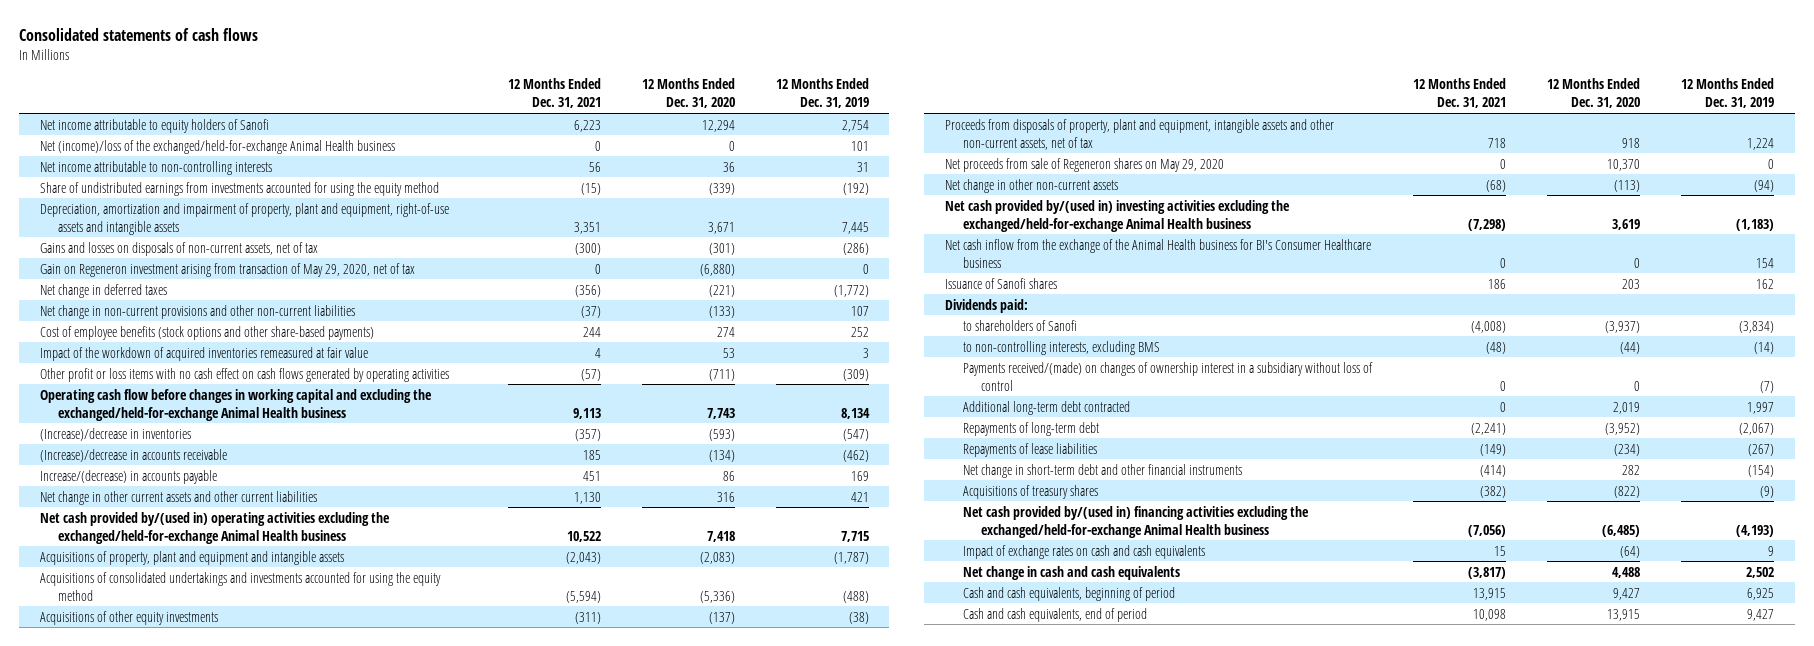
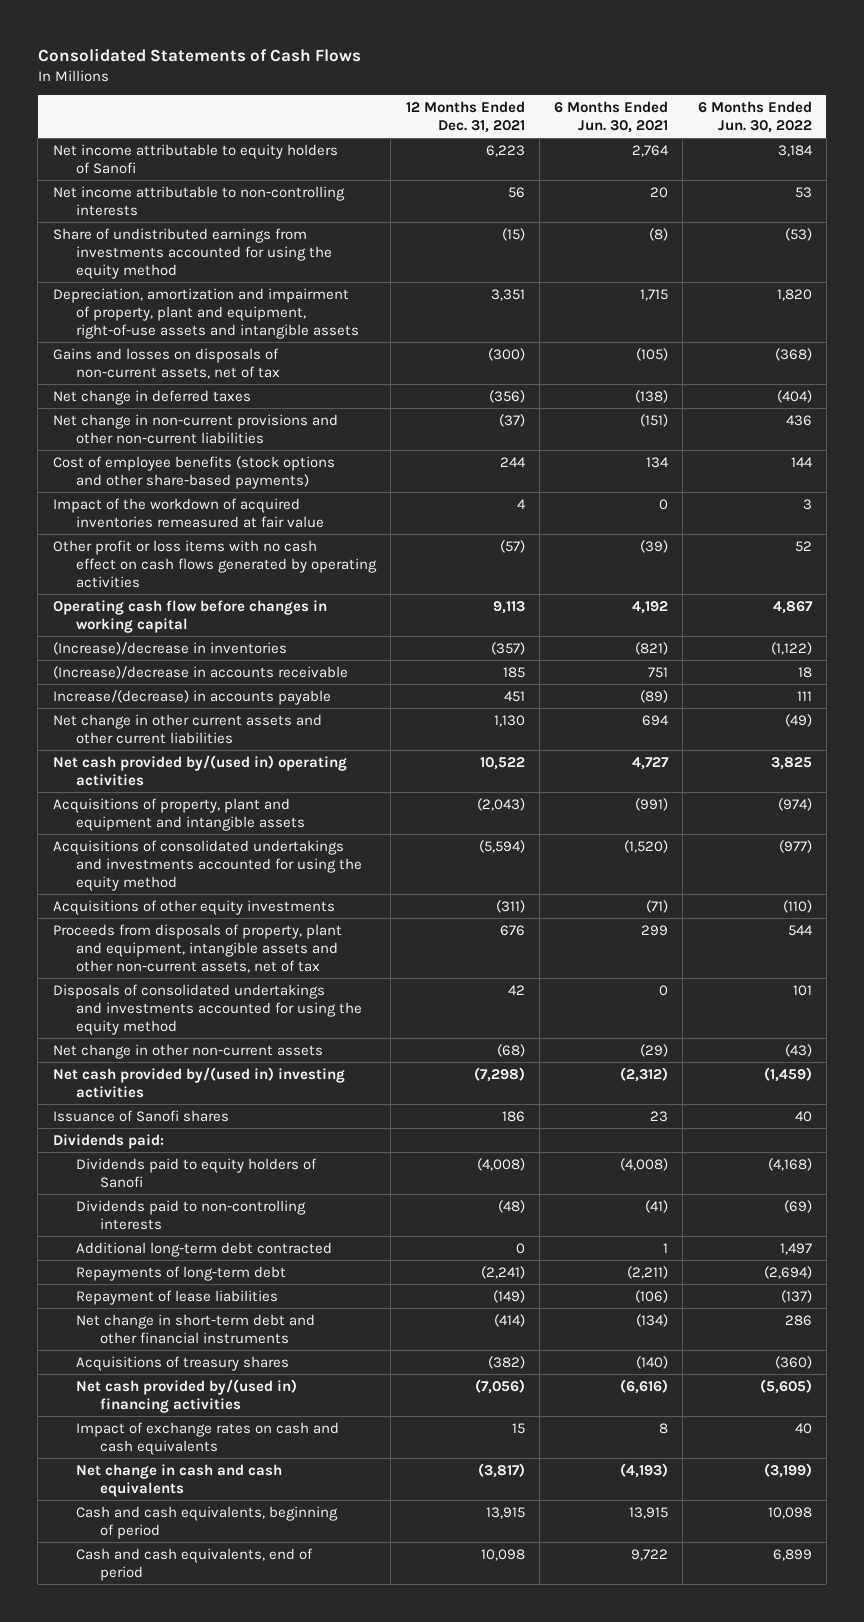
- Consolidated statements of cash flows
+ Consolidated Statements of Cash Flows
- | 12 Months Ended Dec. 31, 2021 | 12 Months Ended Dec. 31, 2020 | 12 Months Ended Dec. 31, 2019
+ | 12 Months Ended Dec. 31, 2021 | 6 Months Ended Jun. 30, 2021 | 6 Months Ended Jun. 30, 2022
- Net (income)/loss of the exchanged/held-for-exchange Animal Health business | 0 | 0 | 101
- Gain on Regeneron investment arising from transaction of May 29, 2020, net of tax | 0 | (6,880) | 0
- Operating cash flow before changes in working capital and excluding the exchanged/held-for-exchange Animal Health business | 9,113 | 7,743 | 8,134
+ Operating cash flow before changes in working capital | 9,113 | 4,192 | 4,867
- Net cash provided by/(used in) operating activities excluding the exchanged/held-for-exchange Animal Health business | 10,522 | 7,418 | 7,715
+ Net cash provided by/(used in) operating activities | 10,522 | 4,727 | 3,825
- Proceeds from disposals of property, plant and equipment, intangible assets and other non-current assets, net of tax | 718 | 918 | 1,224
- Net proceeds from sale of Regeneron shares on May 29, 2020 | 0 | 10,370 | 0
+ Proceeds from disposals of property, plant and equipment, intangible assets and other non-current assets, net of tax | 676 | 299 | 544
+ Disposals of consolidated undertakings and investments accounted for using the equity method | 42 | 0 | 101
- Net cash provided by/(used in) investing activities excluding the exchanged/held-for-exchange Animal Health business | (7,298) | 3,619 | (1,183)
- Net cash inflow from the exchange of the Animal Health business for BI's Consumer Healthcare business | 0 | 0 | 154
+ Net cash provided by/(used in) investing activities | (7,298) | (2,312) | (1,459)
- to shareholders of Sanofi | (4,008) | (3,937) | (3,834)
- to non-controlling interests, excluding BMS | (48) | (44) | (14)
- Payments received/(made) on changes of ownership interest in a subsidiary without loss of control | 0 | 0 | (7)
+ Dividends paid to equity holders of Sanofi | (4,008) | (4,008) | (4,168)
+ Dividends paid to non-controlling interests | (48) | (41) | (69)
- Repayments of lease liabilities | (149) | (234) | (267)
+ Repayment of lease liabilities | (149) | (106) | (137)
- Net cash provided by/(used in) financing activities excluding the exchanged/held-for-exchange Animal Health business | (7,056) | (6,485) | (4,193)
+ Net cash provided by/(used in) financing activities | (7,056) | (6,616) | (5,605)

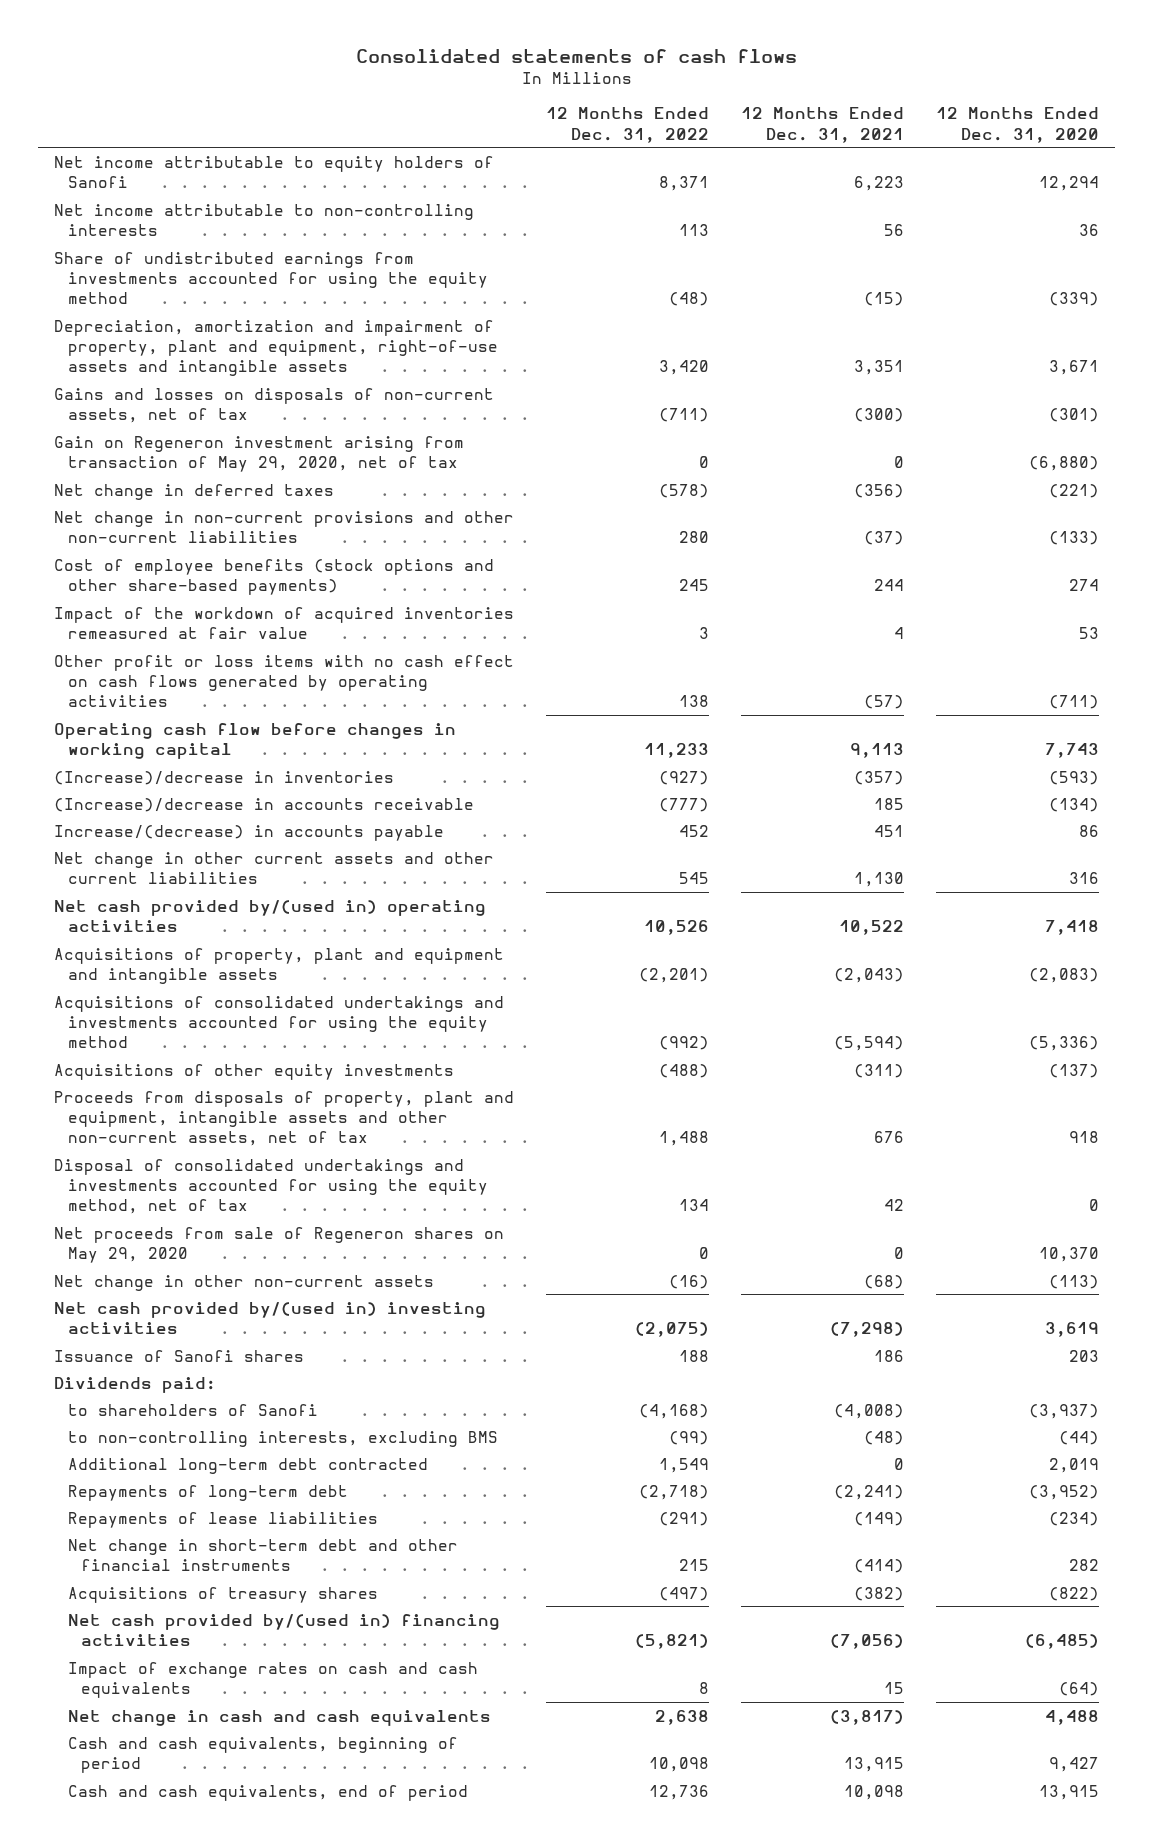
- Consolidated Statements of Cash Flows
+ Consolidated statements of cash flows
- | 12 Months Ended Dec. 31, 2021 | 6 Months Ended Jun. 30, 2021 | 6 Months Ended Jun. 30, 2022
+ | 12 Months Ended Dec. 31, 2022 | 12 Months Ended Dec. 31, 2021 | 12 Months Ended Dec. 31, 2020
+ Gain on Regeneron investment arising from transaction of May 29, 2020, net of tax | 0 | 0 | (6,880)
- Disposals of consolidated undertakings and investments accounted for using the equity method | 42 | 0 | 101
+ Disposal of consolidated undertakings and investments accounted for using the equity method, net of tax | 134 | 42 | 0
+ Net proceeds from sale of Regeneron shares on May 29, 2020 | 0 | 0 | 10,370
- Dividends paid to equity holders of Sanofi | (4,008) | (4,008) | (4,168)
- Dividends paid to non-controlling interests | (48) | (41) | (69)
+ to shareholders of Sanofi | (4,168) | (4,008) | (3,937)
+ to non-controlling interests, excluding BMS | (99) | (48) | (44)
- Repayment of lease liabilities | (149) | (106) | (137)
+ Repayments of lease liabilities | (291) | (149) | (234)

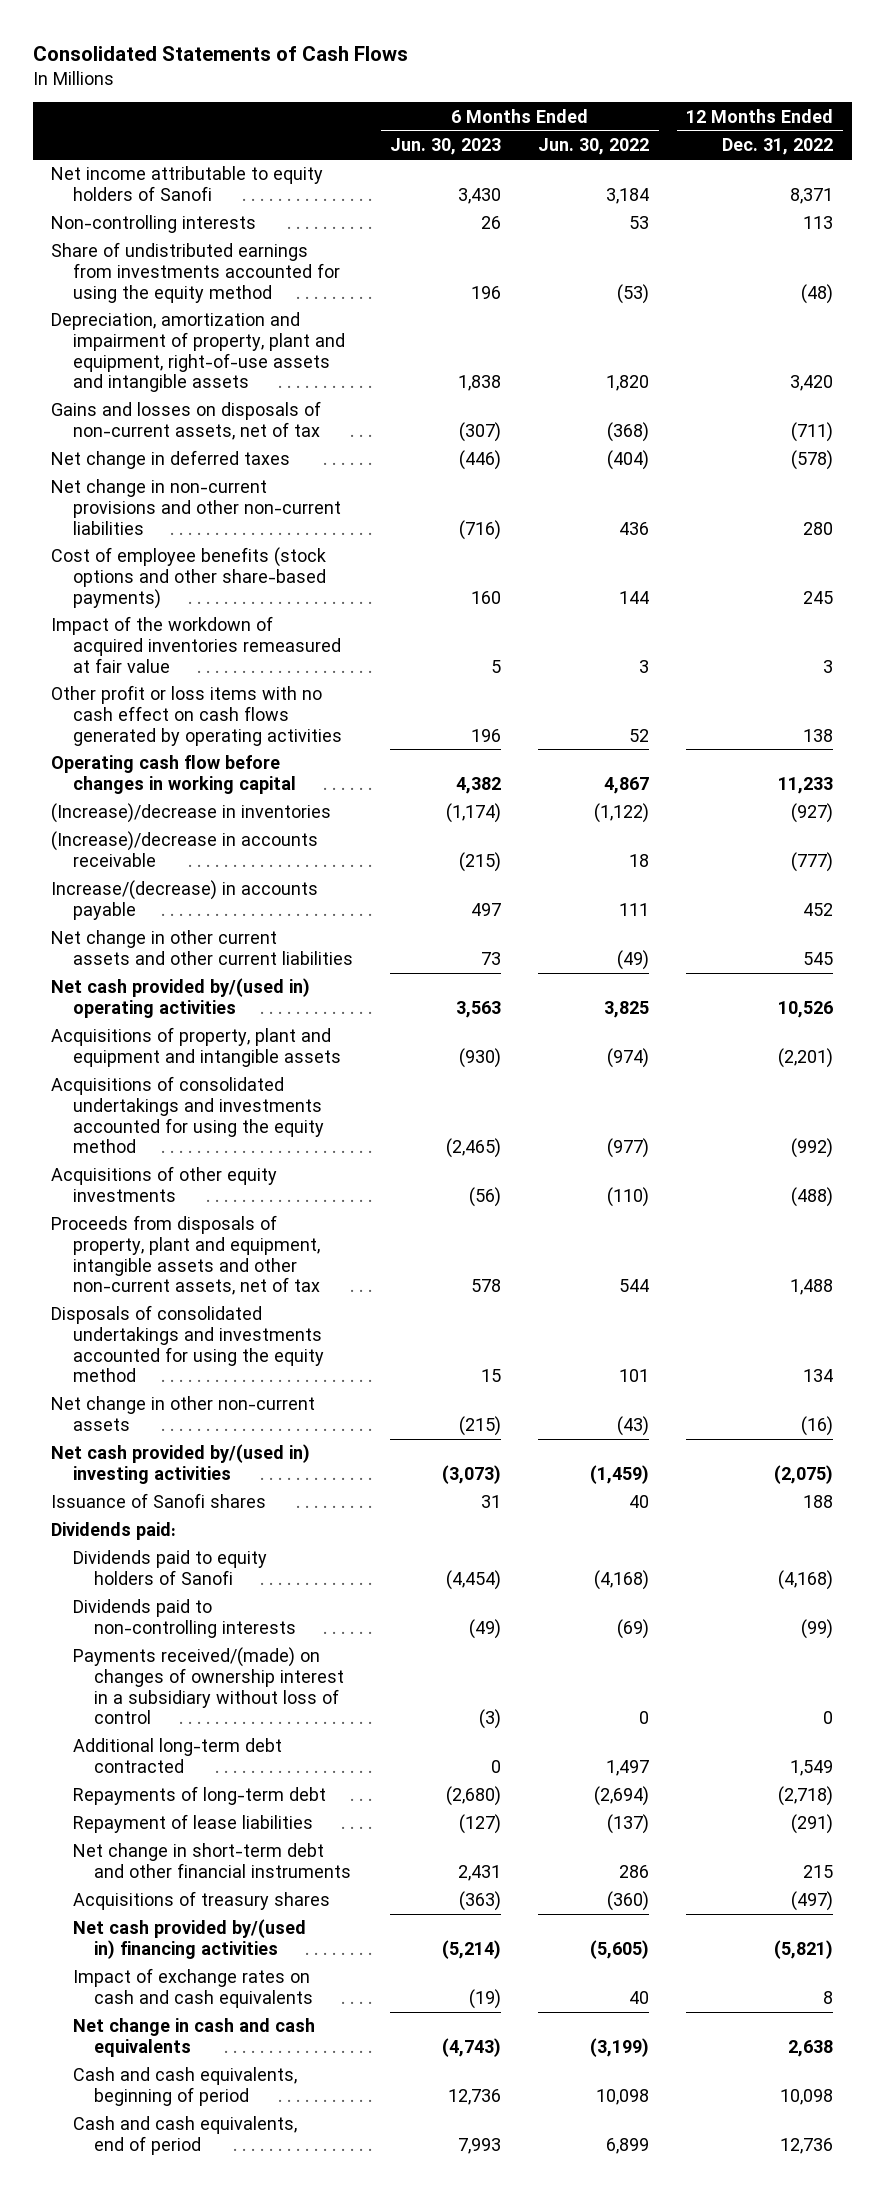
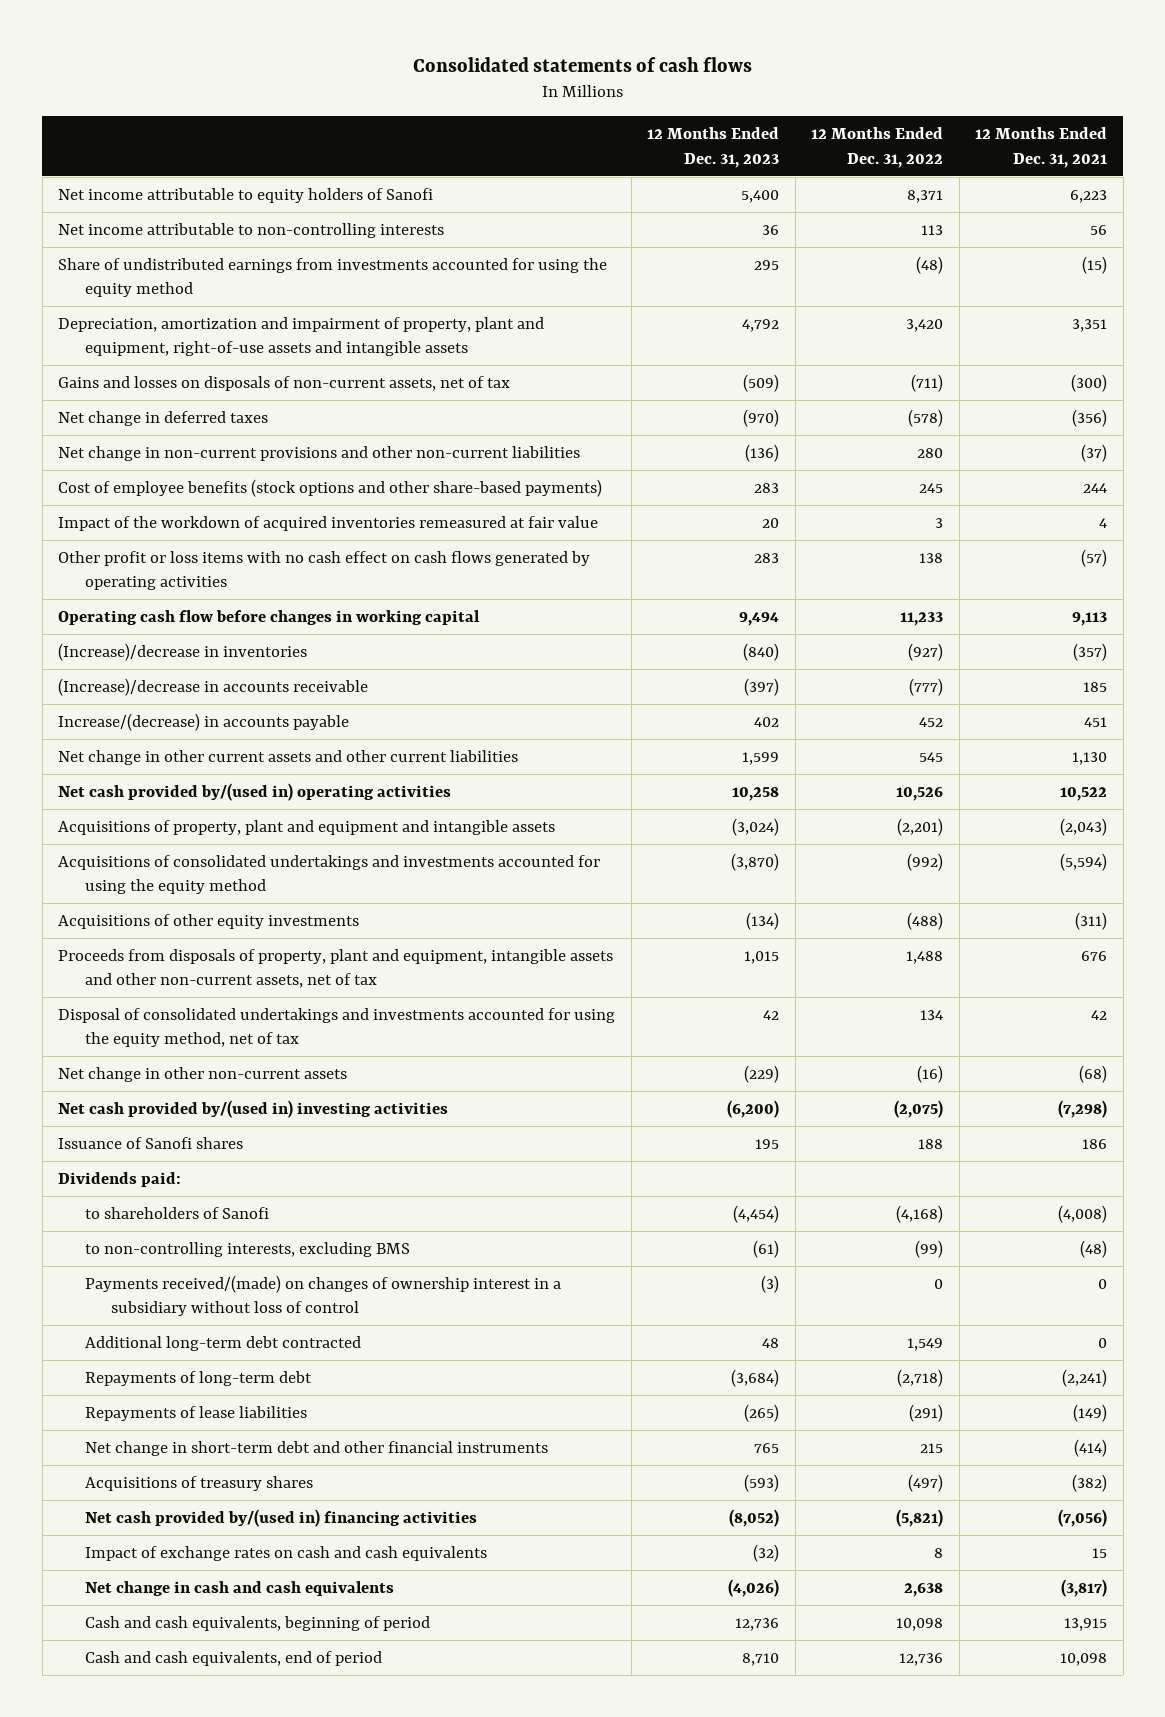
- Consolidated Statements of Cash Flows
+ Consolidated statements of cash flows
- | 6 Months Ended Jun. 30, 2023 | 6 Months Ended Jun. 30, 2022 | 12 Months Ended Dec. 31, 2022
+ | 12 Months Ended Dec. 31, 2023 | 12 Months Ended Dec. 31, 2022 | 12 Months Ended Dec. 31, 2021
- Non-controlling interests | 26 | 53 | 113
+ Net income attributable to non-controlling interests | 36 | 113 | 56
- Disposals of consolidated undertakings and investments accounted for using the equity method | 15 | 101 | 134
+ Disposal of consolidated undertakings and investments accounted for using the equity method, net of tax | 42 | 134 | 42
- Dividends paid to equity holders of Sanofi | (4,454) | (4,168) | (4,168)
- Dividends paid to non-controlling interests | (49) | (69) | (99)
+ to shareholders of Sanofi | (4,454) | (4,168) | (4,008)
+ to non-controlling interests, excluding BMS | (61) | (99) | (48)
- Repayment of lease liabilities | (127) | (137) | (291)
+ Repayments of lease liabilities | (265) | (291) | (149)

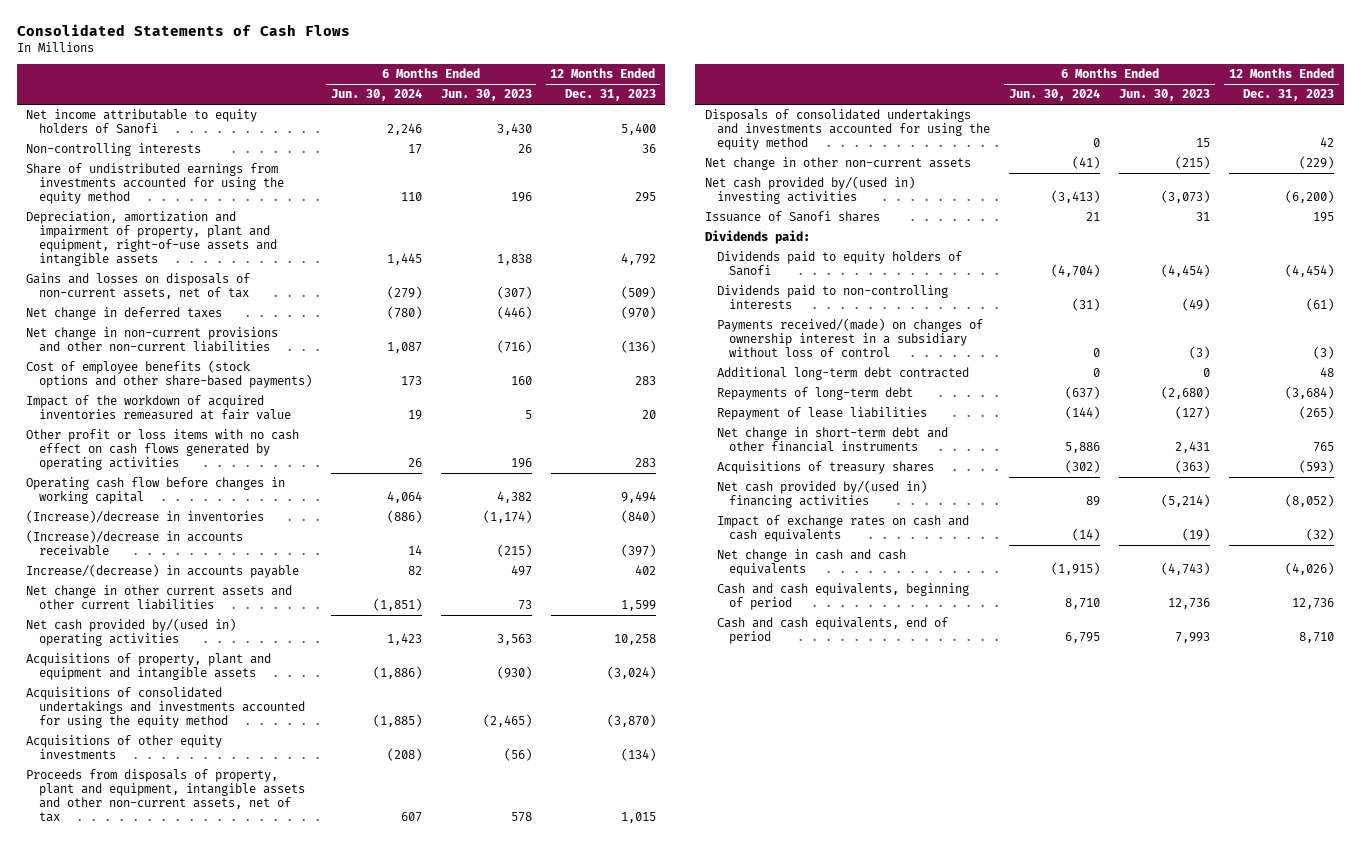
- Consolidated statements of cash flows
+ Consolidated Statements of Cash Flows
- | 12 Months Ended Dec. 31, 2023 | 12 Months Ended Dec. 31, 2022 | 12 Months Ended Dec. 31, 2021
+ | 6 Months Ended Jun. 30, 2024 | 6 Months Ended Jun. 30, 2023 | 12 Months Ended Dec. 31, 2023
- Net income attributable to non-controlling interests | 36 | 113 | 56
+ Non-controlling interests | 17 | 26 | 36
- Disposal of consolidated undertakings and investments accounted for using the equity method, net of tax | 42 | 134 | 42
+ Disposals of consolidated undertakings and investments accounted for using the equity method | 0 | 15 | 42
- to shareholders of Sanofi | (4,454) | (4,168) | (4,008)
- to non-controlling interests, excluding BMS | (61) | (99) | (48)
+ Dividends paid to equity holders of Sanofi | (4,704) | (4,454) | (4,454)
+ Dividends paid to non-controlling interests | (31) | (49) | (61)
- Repayments of lease liabilities | (265) | (291) | (149)
+ Repayment of lease liabilities | (144) | (127) | (265)

